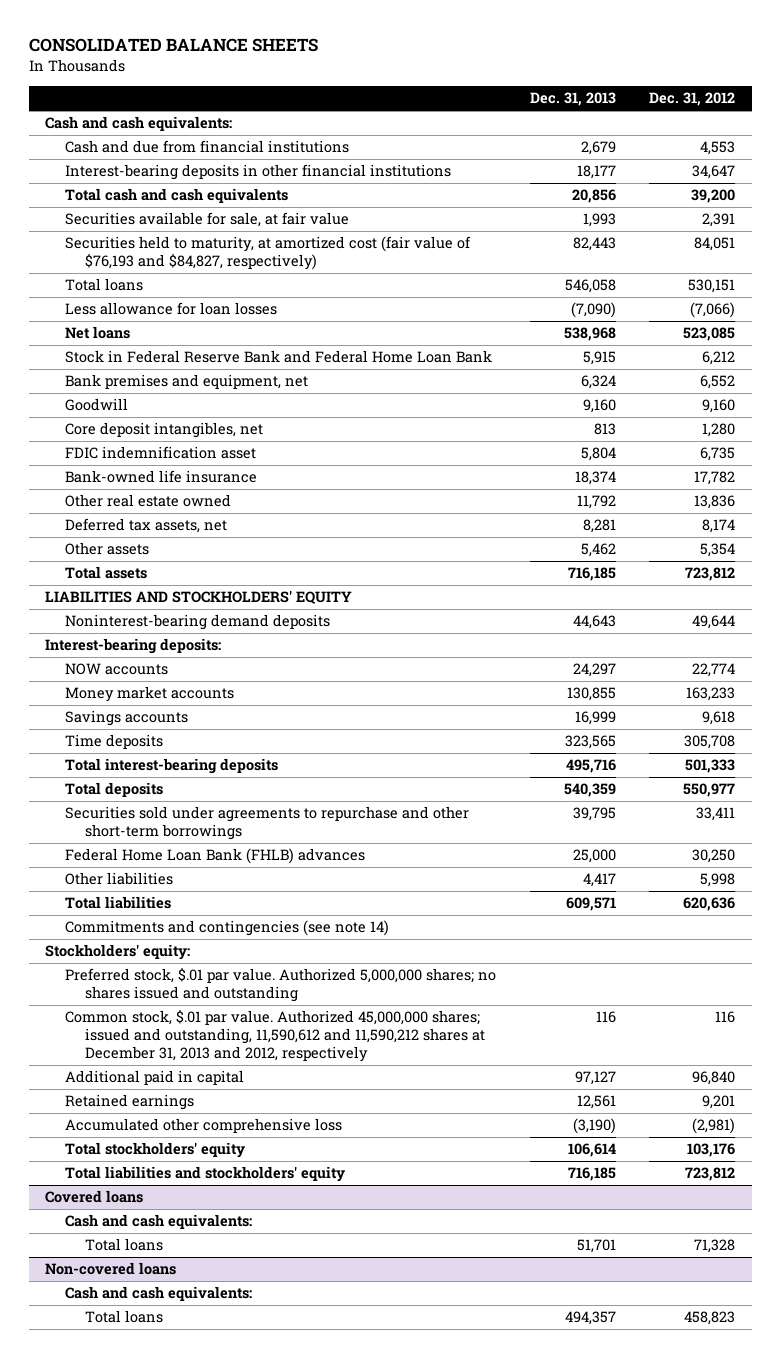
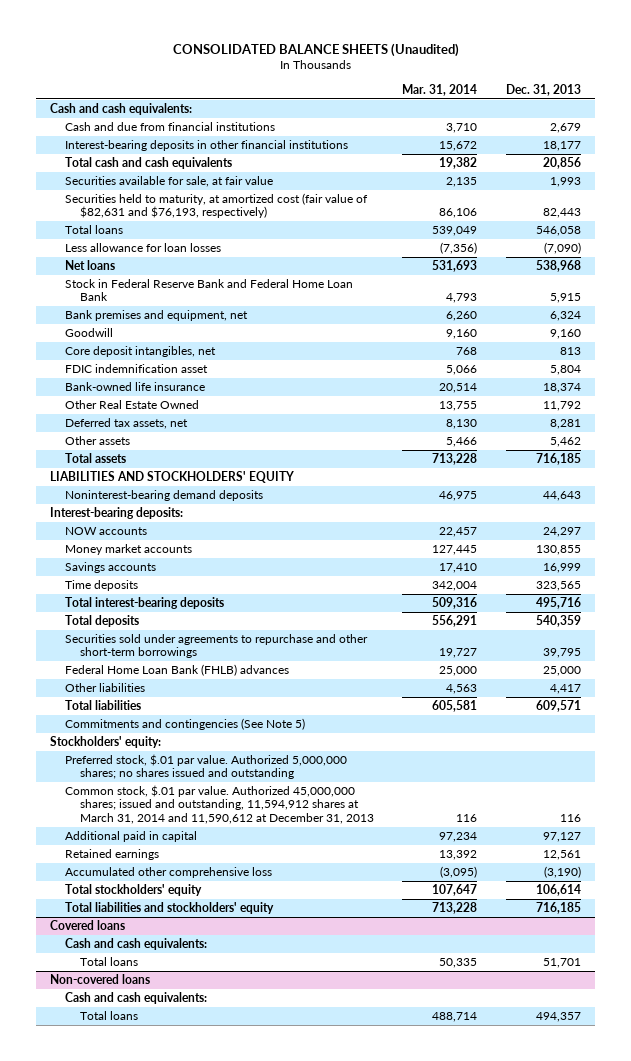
- CONSOLIDATED BALANCE SHEETS
+ CONSOLIDATED BALANCE SHEETS (Unaudited)
- | Dec. 31, 2013 | Dec. 31, 2012
+ | Mar. 31, 2014 | Dec. 31, 2013
- Securities held to maturity, at amortized cost (fair value of $76,193 and $84,827, respectively) | 82,443 | 84,051
+ Securities held to maturity, at amortized cost (fair value of $82,631 and $76,193, respectively) | 86,106 | 82,443
- Other real estate owned | 11,792 | 13,836
+ Other Real Estate Owned | 13,755 | 11,792
- Commitments and contingencies (see note 14)
+ Commitments and contingencies (See Note 5)
- Common stock, $.01 par value. Authorized 45,000,000 shares; issued and outstanding, 11,590,612 and 11,590,212 shares at December 31, 2013 and 2012, respectively | 116 | 116
+ Common stock, $.01 par value. Authorized 45,000,000 shares; issued and outstanding, 11,594,912 shares at March 31, 2014 and 11,590,612 at December 31, 2013 | 116 | 116

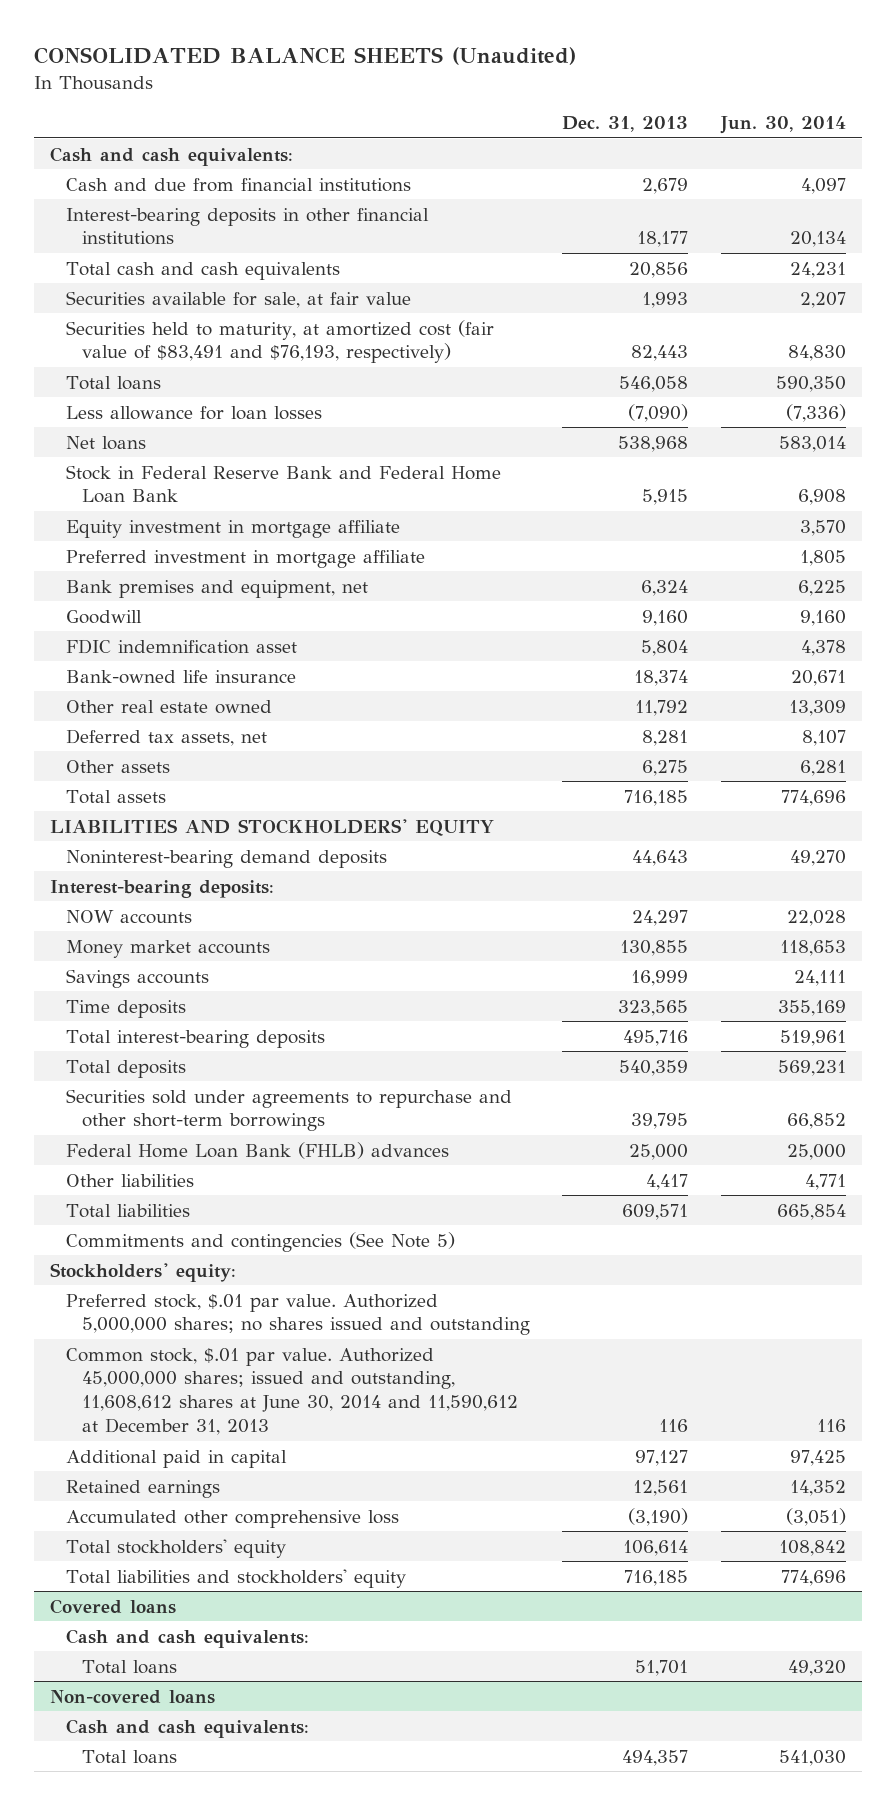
- | Mar. 31, 2014 | Dec. 31, 2013
+ | Dec. 31, 2013 | Jun. 30, 2014
- Securities held to maturity, at amortized cost (fair value of $82,631 and $76,193, respectively) | 86,106 | 82,443
+ Securities held to maturity, at amortized cost (fair value of $83,491 and $76,193, respectively) | 82,443 | 84,830
+ Equity investment in mortgage affiliate | | 3,570
+ Preferred investment in mortgage affiliate | | 1,805
- Core deposit intangibles, net | 768 | 813
- Other Real Estate Owned | 13,755 | 11,792
+ Other real estate owned | 11,792 | 13,309
- Other assets | 5,466 | 5,462
+ Other assets | 6,275 | 6,281
- Common stock, $.01 par value. Authorized 45,000,000 shares; issued and outstanding, 11,594,912 shares at March 31, 2014 and 11,590,612 at December 31, 2013 | 116 | 116
+ Common stock, $.01 par value. Authorized 45,000,000 shares; issued and outstanding, 11,608,612 shares at June 30, 2014 and 11,590,612 at December 31, 2013 | 116 | 116

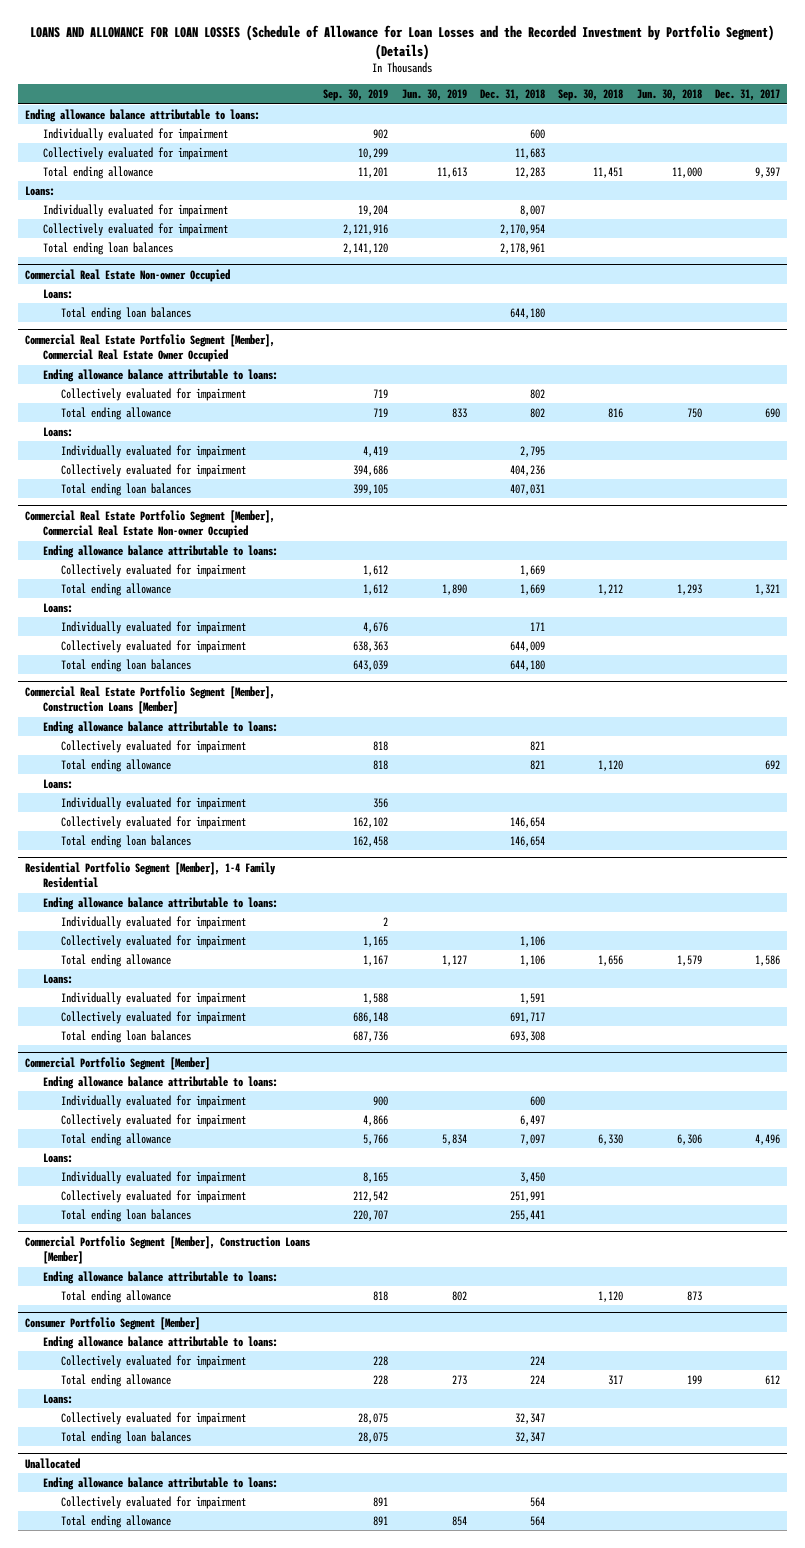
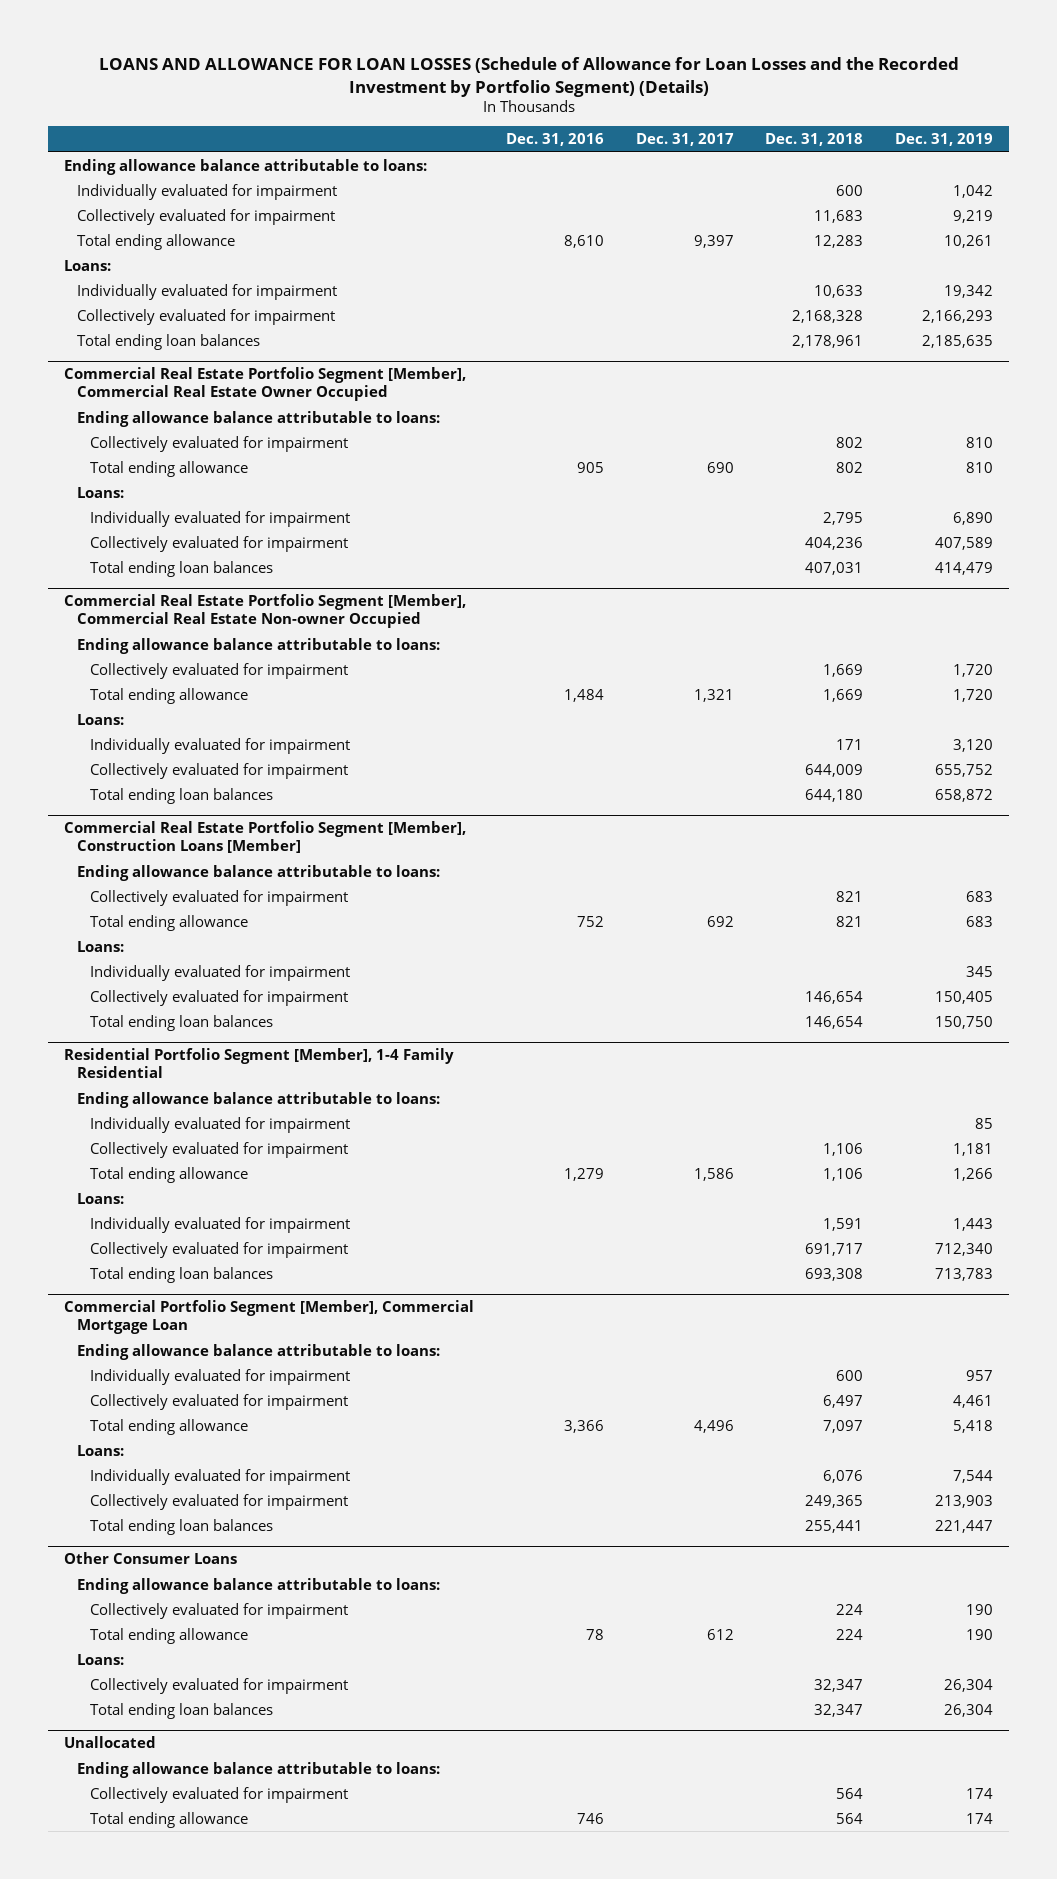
- | Sep. 30, 2019 | Jun. 30, 2019 | Dec. 31, 2018 | Sep. 30, 2018 | Jun. 30, 2018 | Dec. 31, 2017
+ | Dec. 31, 2016 | Dec. 31, 2017 | Dec. 31, 2018 | Dec. 31, 2019
- Individually evaluated for impairment | 19,204 | | 8,007 | | |
- Collectively evaluated for impairment | 2,121,916 | | 2,170,954 | | |
+ Individually evaluated for impairment | | | 10,633 | 19,342
+ Collectively evaluated for impairment | | | 2,168,328 | 2,166,293
- Commercial Real Estate Non-owner Occupied
- Loans:
- Total ending loan balances | | | 644,180 | | |
- Commercial Portfolio Segment [Member]
+ Commercial Portfolio Segment [Member], Commercial Mortgage Loan
- Individually evaluated for impairment | 8,165 | | 3,450 | | |
- Collectively evaluated for impairment | 212,542 | | 251,991 | | |
+ Individually evaluated for impairment | | | 6,076 | 7,544
+ Collectively evaluated for impairment | | | 249,365 | 213,903
- Commercial Portfolio Segment [Member], Construction Loans [Member]
- Ending allowance balance attributable to loans:
- Total ending allowance | 818 | 802 | | 1,120 | 873 |
- Consumer Portfolio Segment [Member]
+ Other Consumer Loans

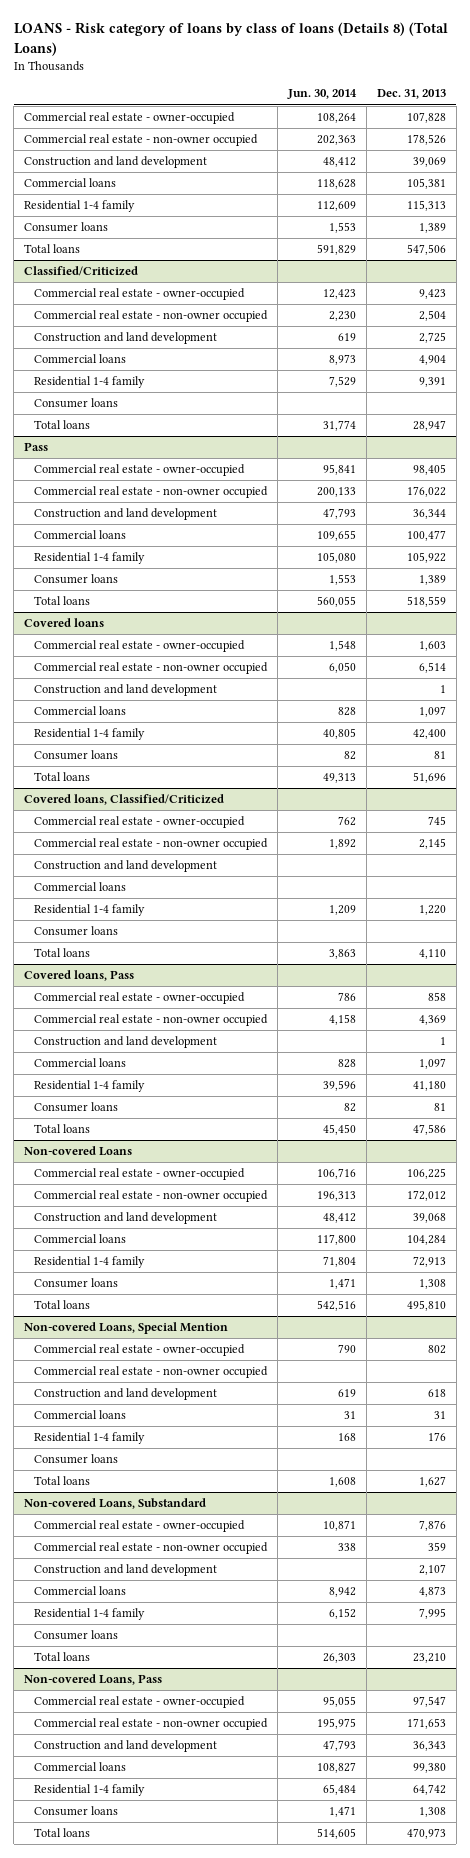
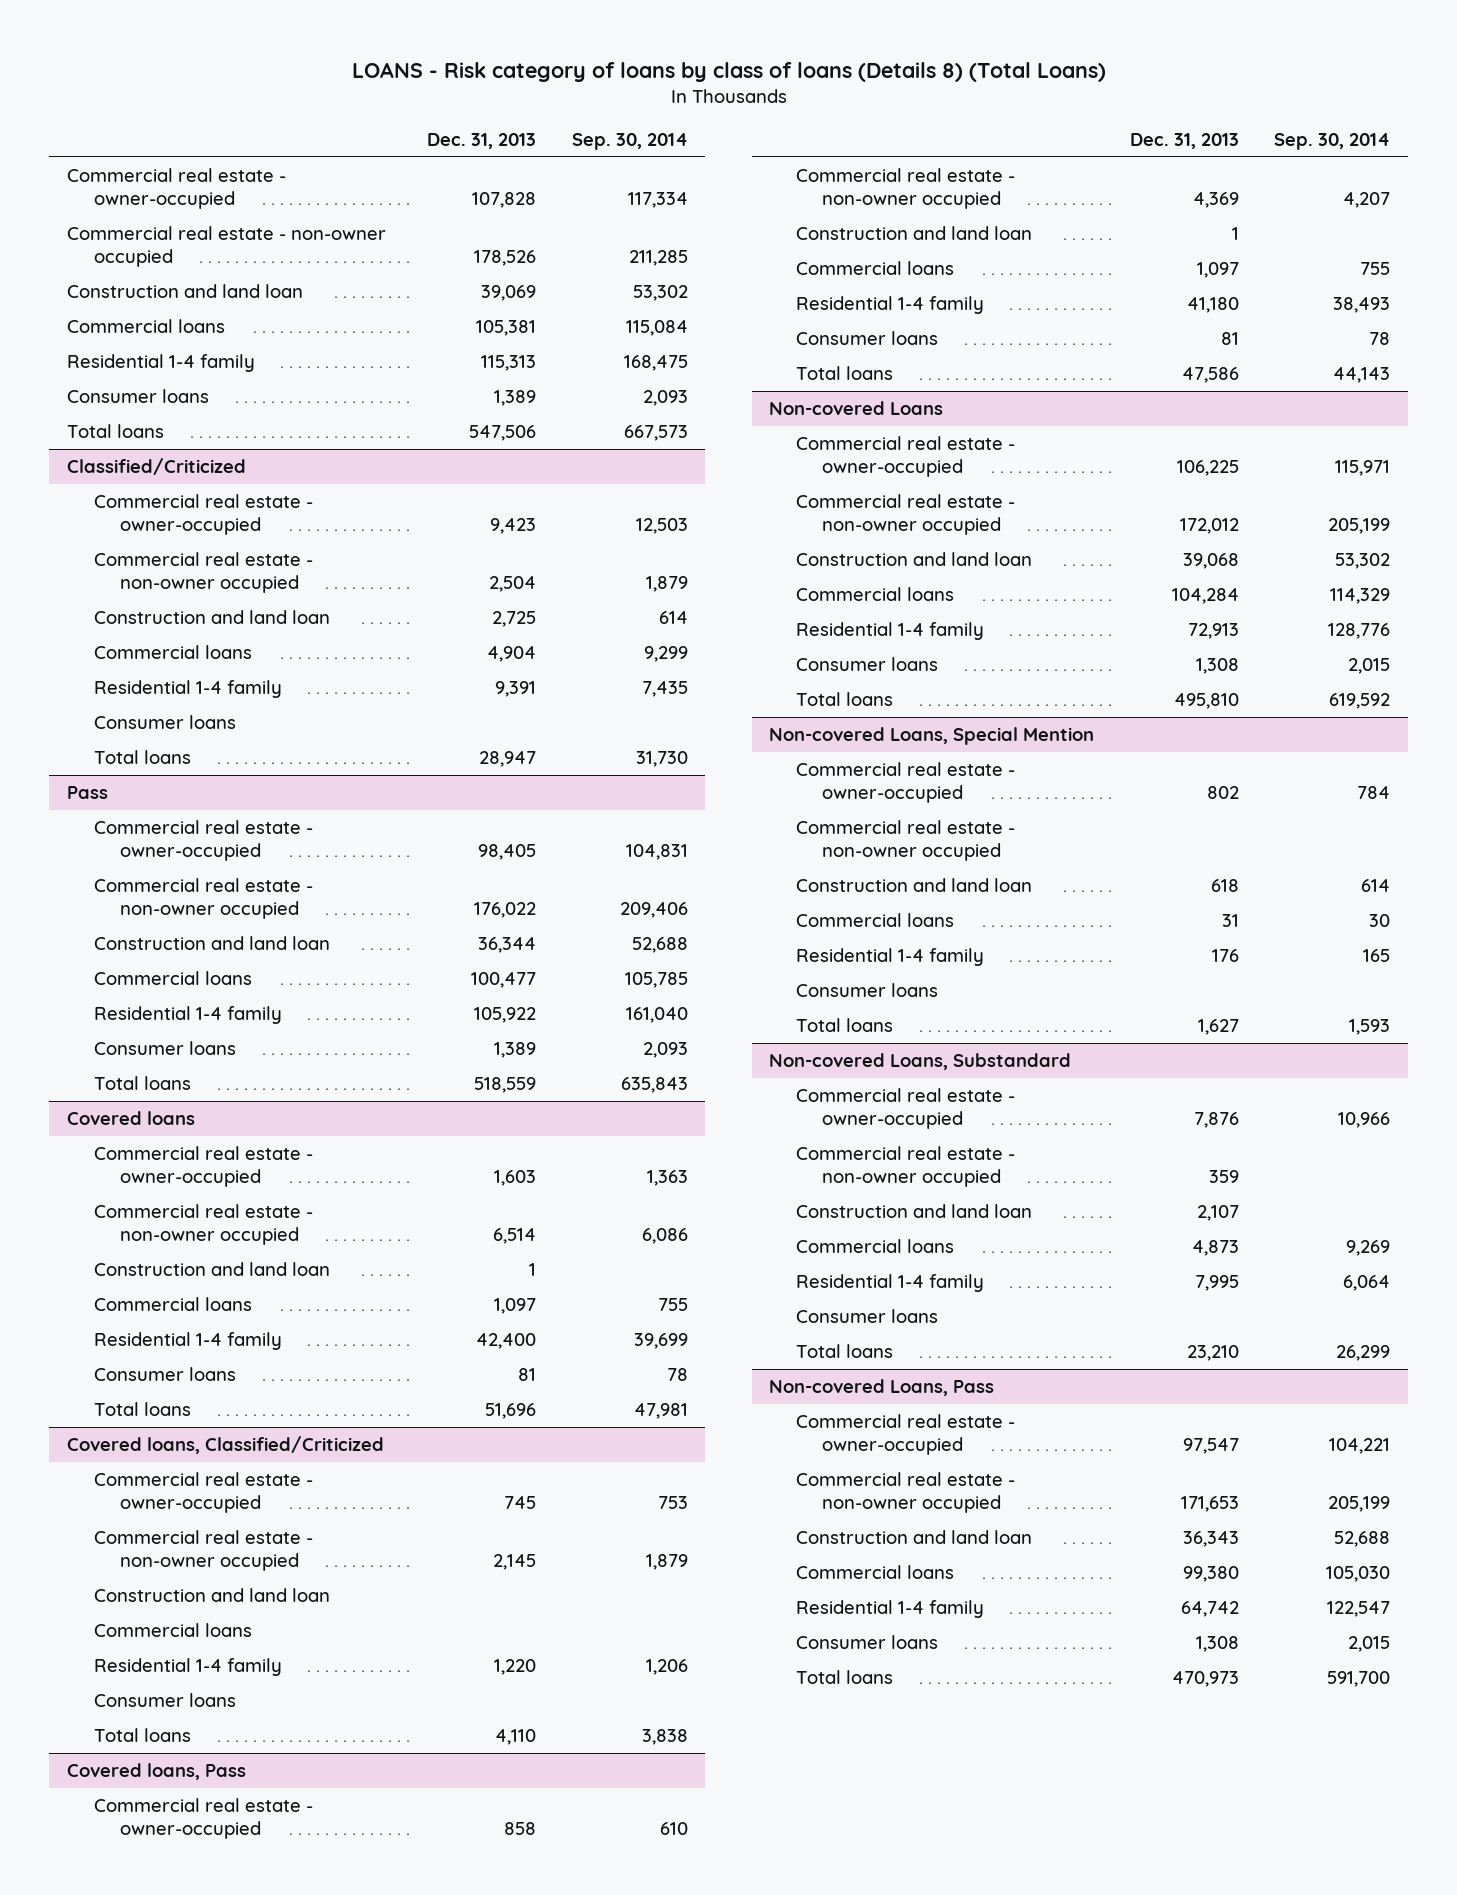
- | Jun. 30, 2014 | Dec. 31, 2013
+ | Dec. 31, 2013 | Sep. 30, 2014
- Construction and land development | 48,412 | 39,069
+ Construction and land loan | 39,069 | 53,302
@ Classified/Criticized
- Construction and land development | 619 | 2,725
+ Construction and land loan | 2,725 | 614
@ Pass
- Construction and land development | 47,793 | 36,344
+ Construction and land loan | 36,344 | 52,688
@ Covered loans
- Construction and land development | | 1
+ Construction and land loan | 1 |
@ Covered loans, Classified/Criticized
- Construction and land development
+ Construction and land loan
@ Covered loans, Pass
- Construction and land development | | 1
+ Construction and land loan | 1 |
@ Non-covered Loans
- Construction and land development | 48,412 | 39,068
+ Construction and land loan | 39,068 | 53,302
@ Non-covered Loans, Special Mention
- Construction and land development | 619 | 618
+ Construction and land loan | 618 | 614
@ Non-covered Loans, Substandard
- Construction and land development | | 2,107
+ Construction and land loan | 2,107 |
@ Non-covered Loans, Pass
- Construction and land development | 47,793 | 36,343
+ Construction and land loan | 36,343 | 52,688

